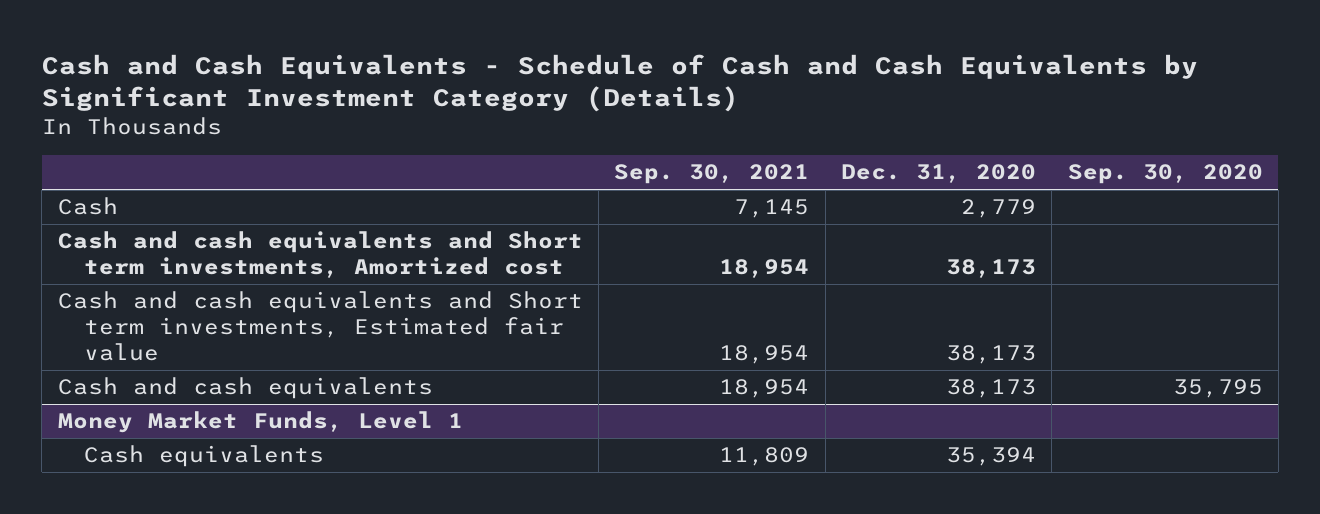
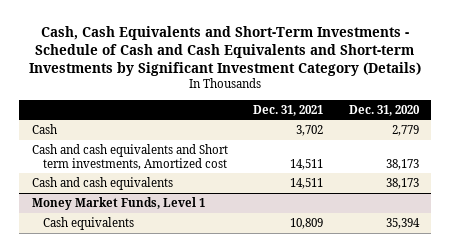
- Cash and Cash Equivalents - Schedule of Cash and Cash Equivalents by Significant Investment Category (Details)
+ Cash, Cash Equivalents and Short-Term Investments - Schedule of Cash and Cash Equivalents and Short-term Investments by Significant Investment Category (Details)
- | Sep. 30, 2021 | Dec. 31, 2020 | Sep. 30, 2020
+ | Dec. 31, 2021 | Dec. 31, 2020
- Cash and cash equivalents and Short term investments, Estimated fair value | 18,954 | 38,173 |

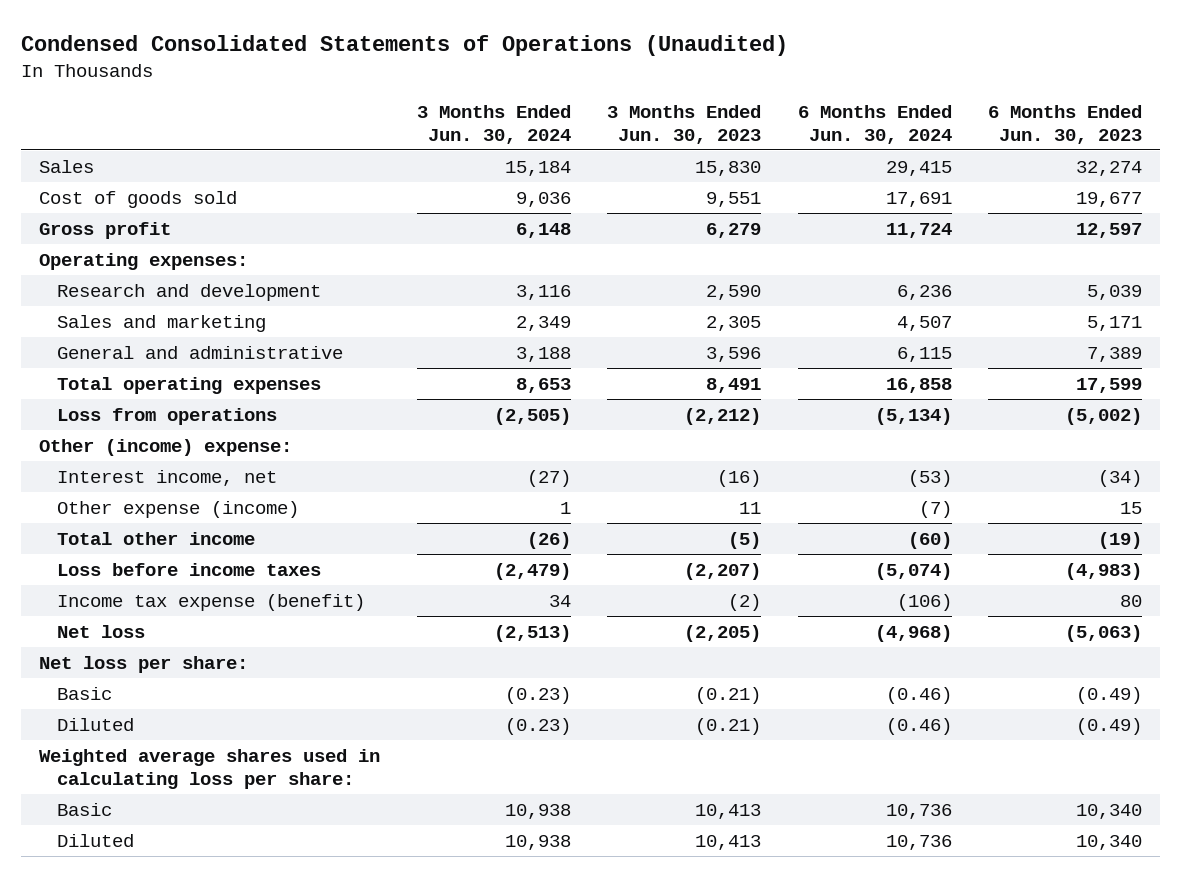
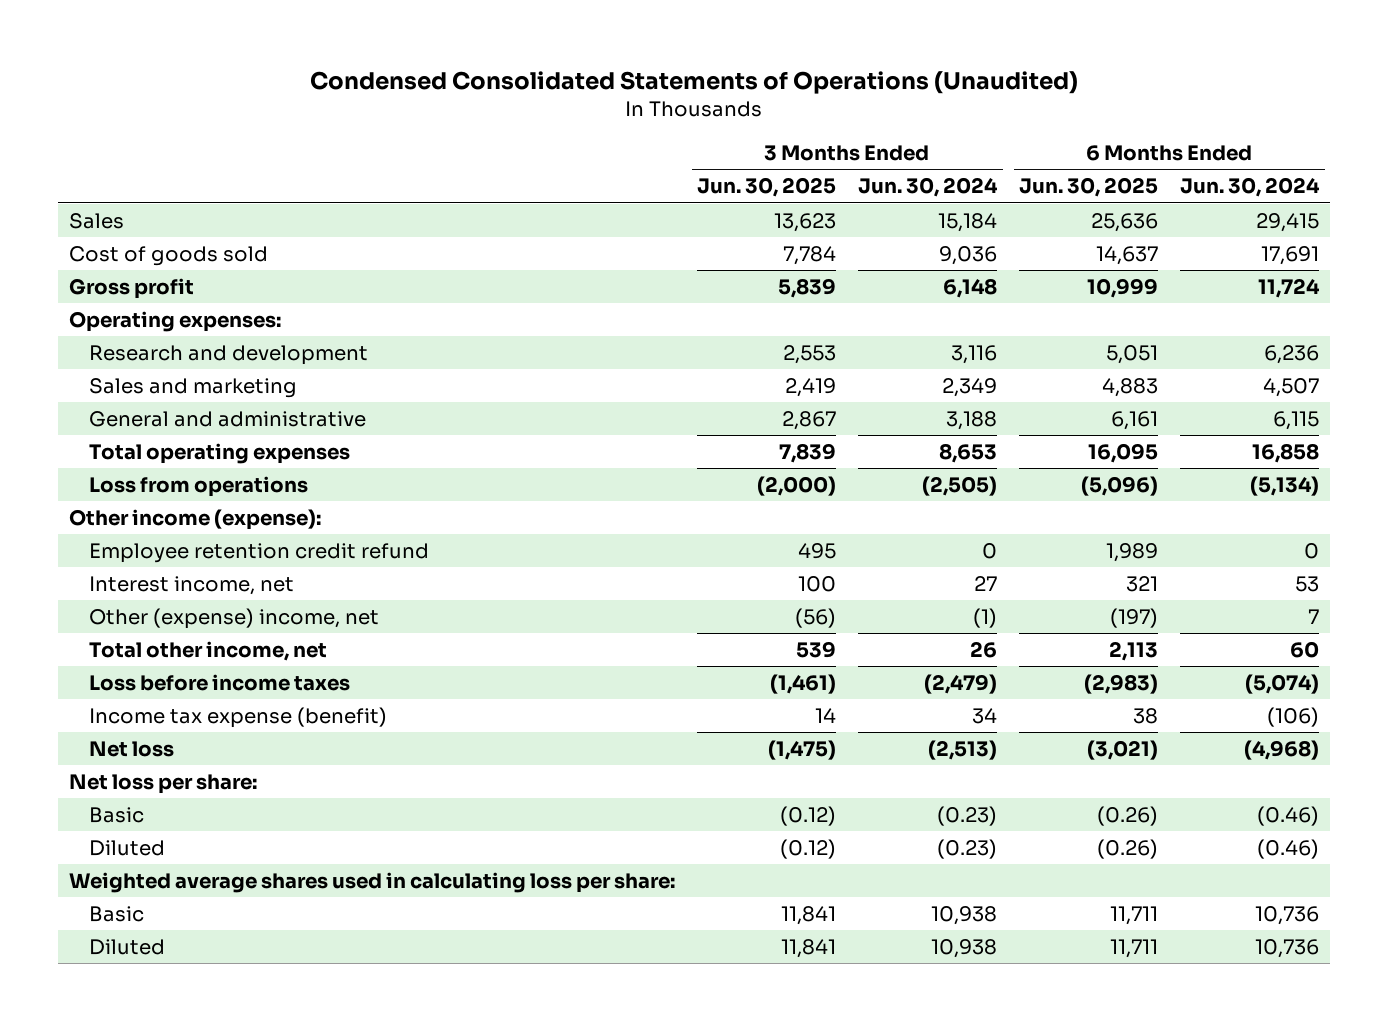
- | 3 Months Ended Jun. 30, 2024 | 3 Months Ended Jun. 30, 2023 | 6 Months Ended Jun. 30, 2024 | 6 Months Ended Jun. 30, 2023
+ | 3 Months Ended Jun. 30, 2025 | 3 Months Ended Jun. 30, 2024 | 6 Months Ended Jun. 30, 2025 | 6 Months Ended Jun. 30, 2024
- Other (income) expense:
- Interest income, net | (27) | (16) | (53) | (34)
- Other expense (income) | 1 | 11 | (7) | 15
- Total other income | (26) | (5) | (60) | (19)
+ Other income (expense):
+ Employee retention credit refund | 495 | 0 | 1,989 | 0
+ Interest income, net | 100 | 27 | 321 | 53
+ Other (expense) income, net | (56) | (1) | (197) | 7
+ Total other income, net | 539 | 26 | 2,113 | 60

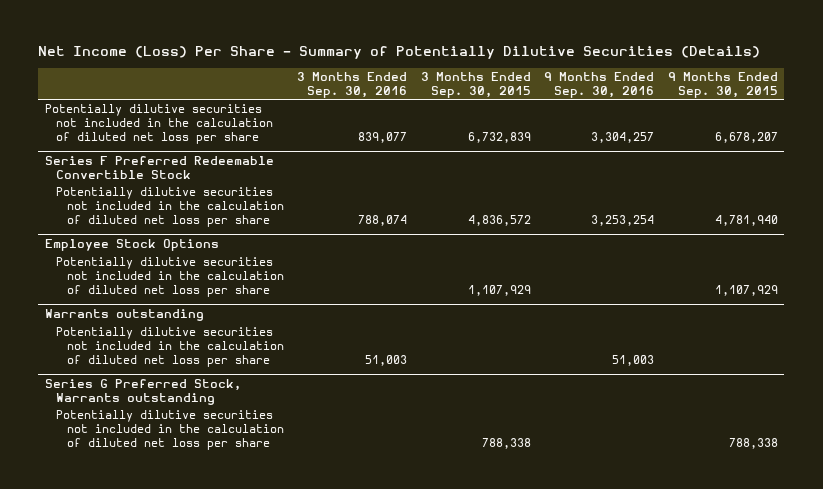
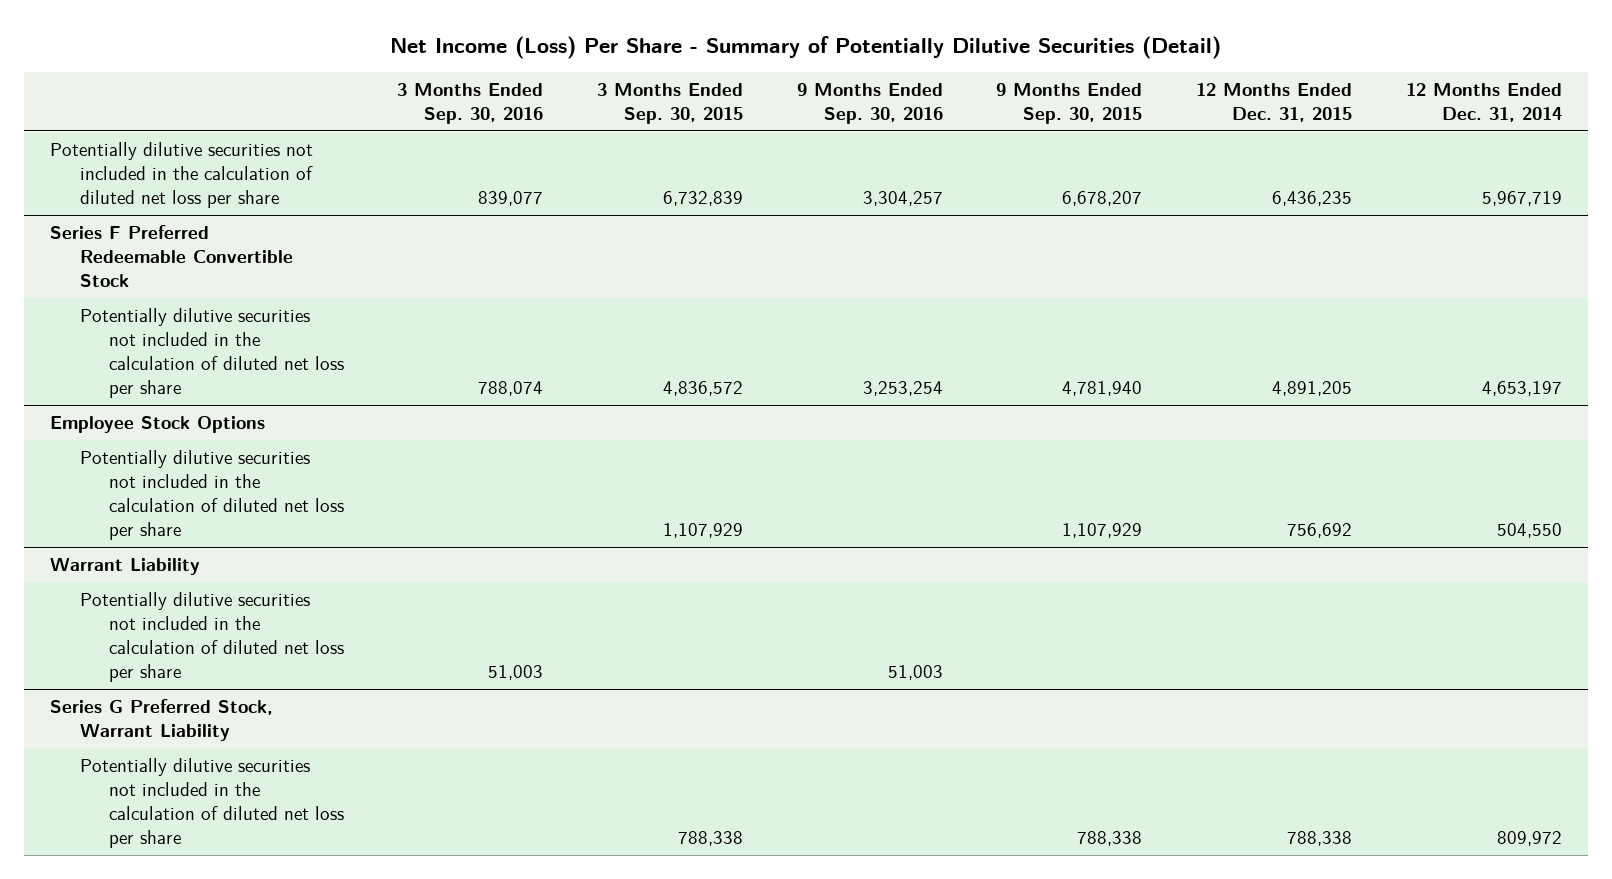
- Net Income (Loss) Per Share - Summary of Potentially Dilutive Securities (Details)
+ Net Income (Loss) Per Share - Summary of Potentially Dilutive Securities (Detail)
- | 3 Months Ended Sep. 30, 2016 | 3 Months Ended Sep. 30, 2015 | 9 Months Ended Sep. 30, 2016 | 9 Months Ended Sep. 30, 2015
+ | 3 Months Ended Sep. 30, 2016 | 3 Months Ended Sep. 30, 2015 | 9 Months Ended Sep. 30, 2016 | 9 Months Ended Sep. 30, 2015 | 12 Months Ended Dec. 31, 2015 | 12 Months Ended Dec. 31, 2014
- Warrants outstanding
+ Warrant Liability
- Series G Preferred Stock, Warrants outstanding
+ Series G Preferred Stock, Warrant Liability

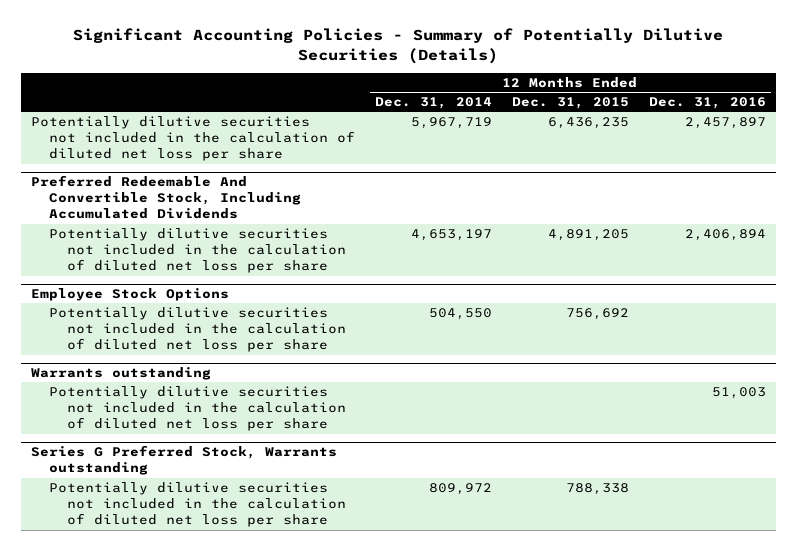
- Net Income (Loss) Per Share - Summary of Potentially Dilutive Securities (Detail)
+ Significant Accounting Policies - Summary of Potentially Dilutive Securities (Details)
- | 3 Months Ended Sep. 30, 2016 | 3 Months Ended Sep. 30, 2015 | 9 Months Ended Sep. 30, 2016 | 9 Months Ended Sep. 30, 2015 | 12 Months Ended Dec. 31, 2015 | 12 Months Ended Dec. 31, 2014
+ | 12 Months Ended Dec. 31, 2014 | 12 Months Ended Dec. 31, 2015 | 12 Months Ended Dec. 31, 2016
- Series F Preferred Redeemable Convertible Stock
+ Preferred Redeemable And Convertible Stock, Including Accumulated Dividends
- Warrant Liability
+ Warrants outstanding
- Series G Preferred Stock, Warrant Liability
+ Series G Preferred Stock, Warrants outstanding

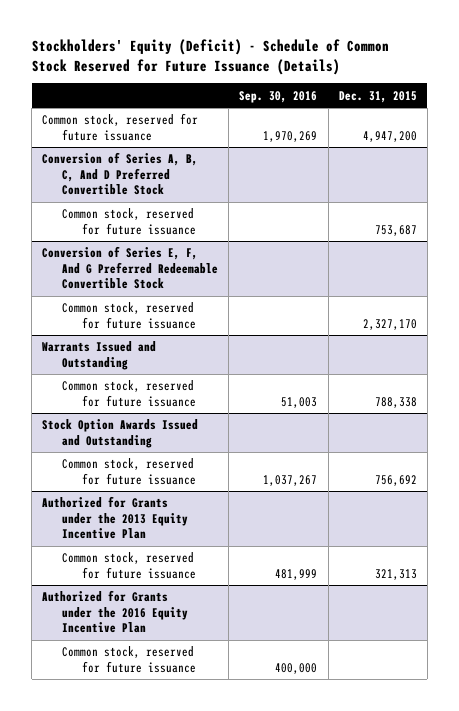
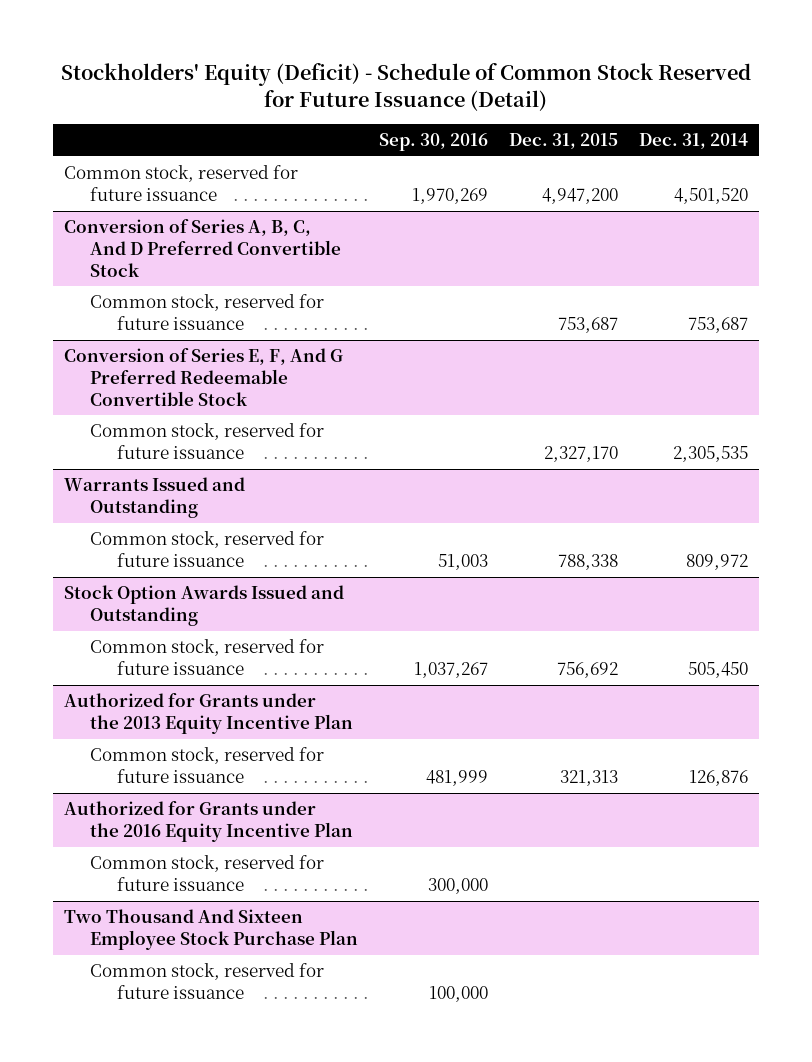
- Stockholders' Equity (Deficit) - Schedule of Common Stock Reserved for Future Issuance (Details)
+ Stockholders' Equity (Deficit) - Schedule of Common Stock Reserved for Future Issuance (Detail)
- | Sep. 30, 2016 | Dec. 31, 2015
+ | Sep. 30, 2016 | Dec. 31, 2015 | Dec. 31, 2014
@ Authorized for Grants under the 2016 Equity Incentive Plan
- Common stock, reserved for future issuance | 400,000 |
+ Common stock, reserved for future issuance | 300,000 | |
+ Two Thousand And Sixteen Employee Stock Purchase Plan
+ Common stock, reserved for future issuance | 100,000 | |

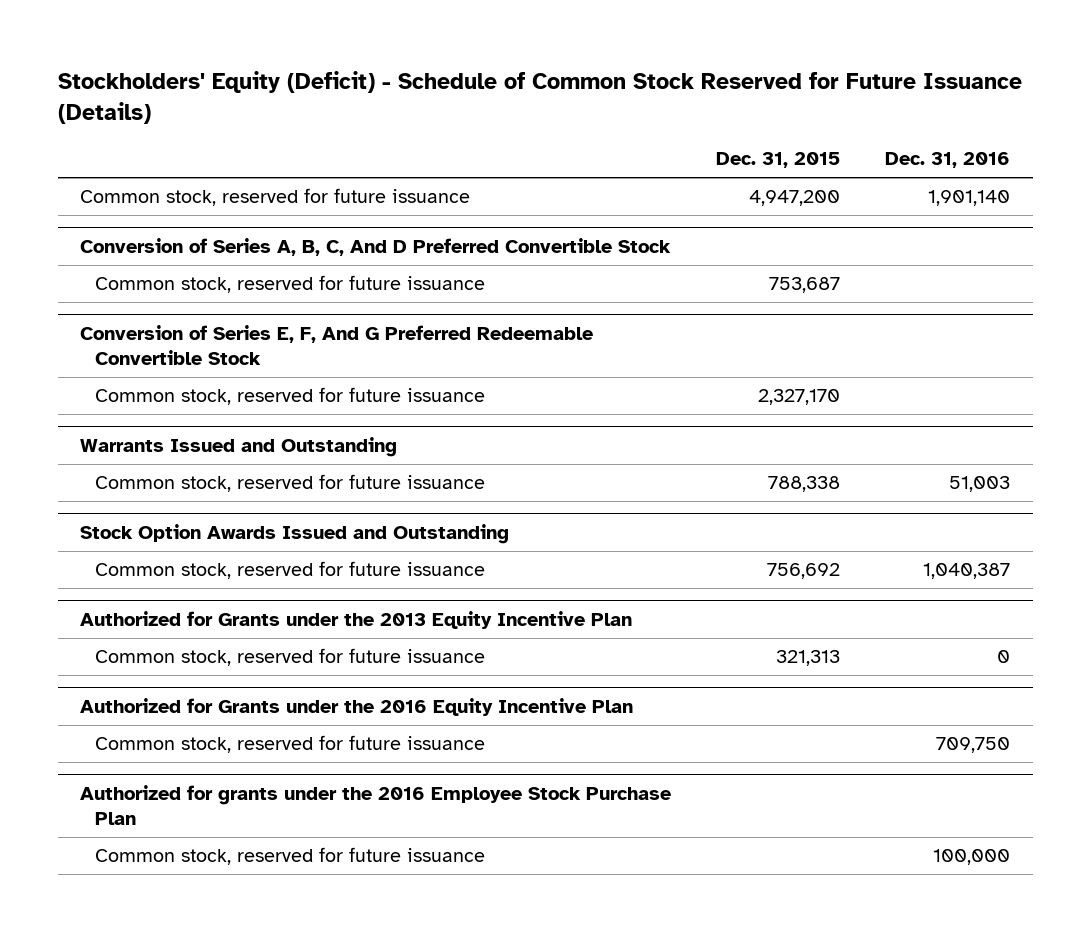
- Stockholders' Equity (Deficit) - Schedule of Common Stock Reserved for Future Issuance (Detail)
+ Stockholders' Equity (Deficit) - Schedule of Common Stock Reserved for Future Issuance (Details)
- | Sep. 30, 2016 | Dec. 31, 2015 | Dec. 31, 2014
+ | Dec. 31, 2015 | Dec. 31, 2016
- Two Thousand And Sixteen Employee Stock Purchase Plan
+ Authorized for grants under the 2016 Employee Stock Purchase Plan

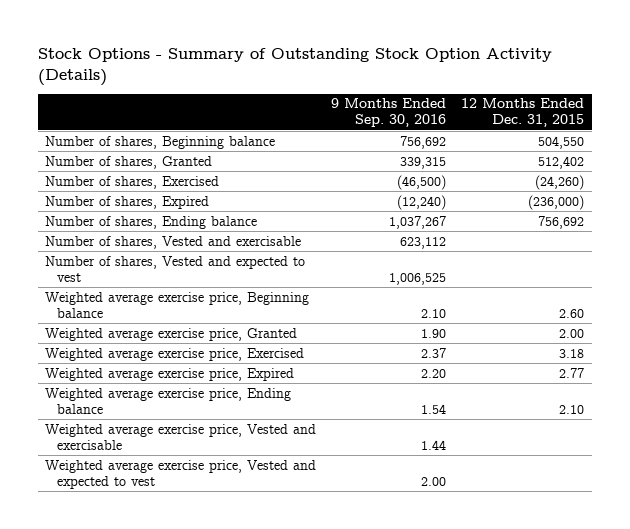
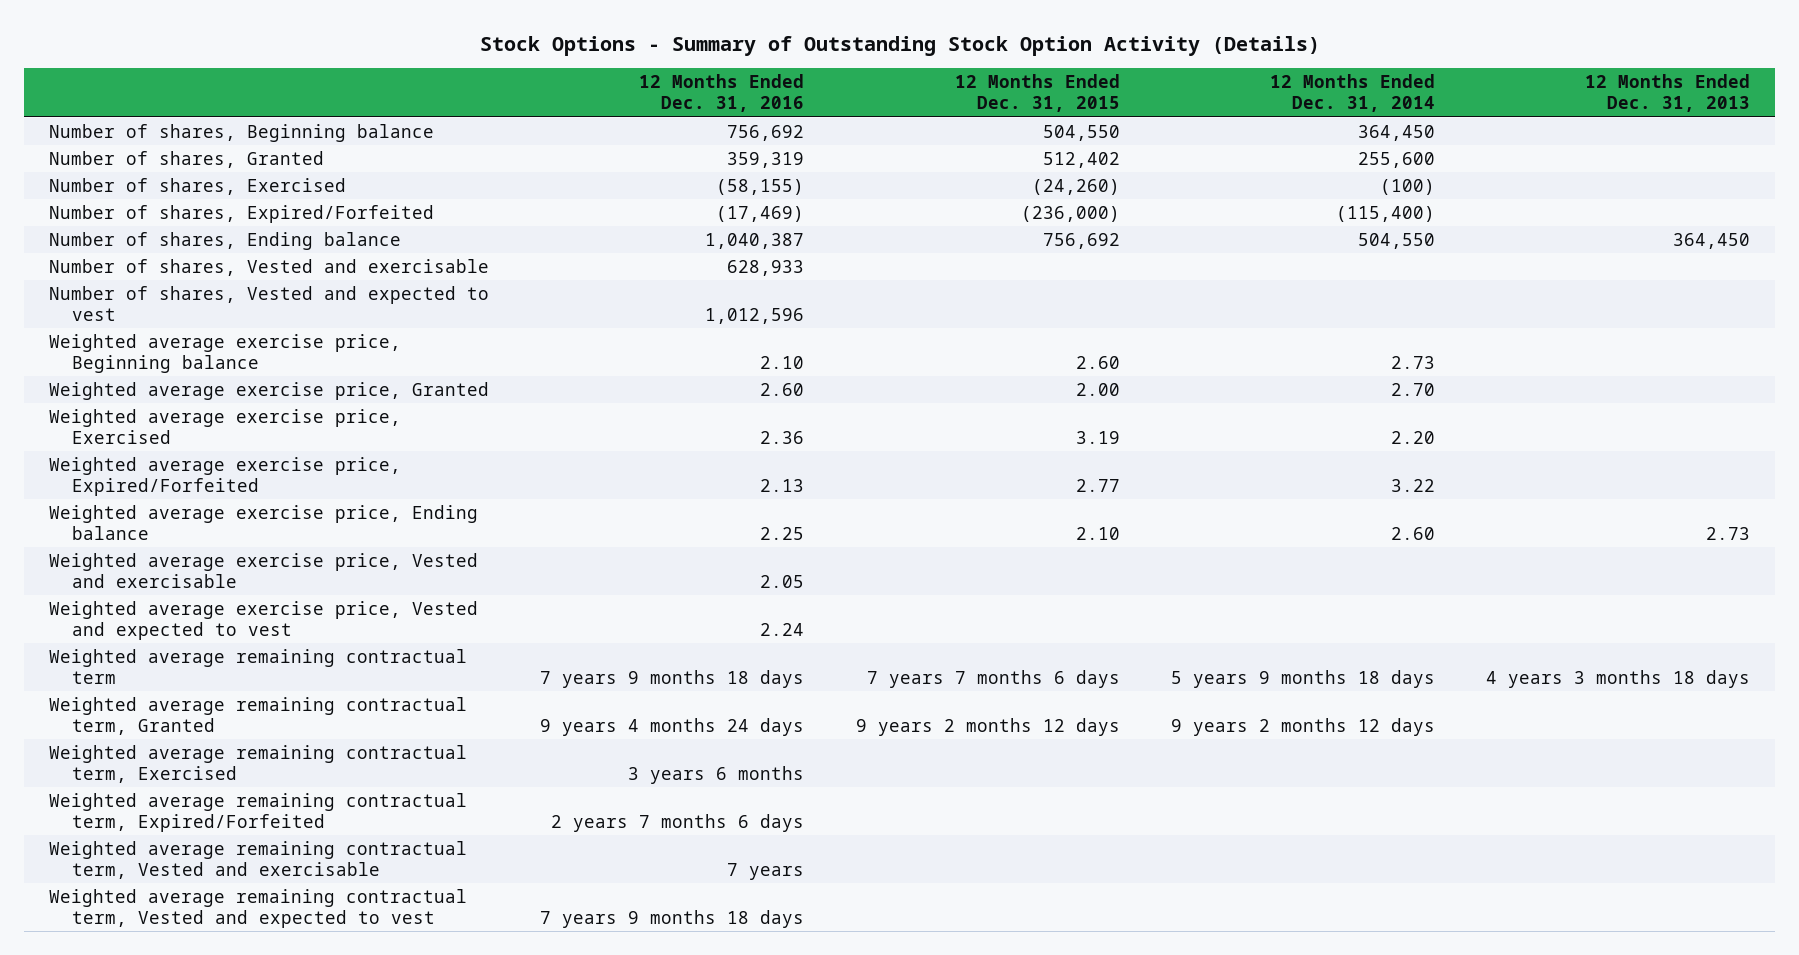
- | 9 Months Ended Sep. 30, 2016 | 12 Months Ended Dec. 31, 2015
+ | 12 Months Ended Dec. 31, 2016 | 12 Months Ended Dec. 31, 2015 | 12 Months Ended Dec. 31, 2014 | 12 Months Ended Dec. 31, 2013
- Number of shares, Expired | (12,240) | (236,000)
+ Number of shares, Expired/Forfeited | (17,469) | (236,000) | (115,400) |
- Weighted average exercise price, Exercised | 2.37 | 3.18
- Weighted average exercise price, Expired | 2.20 | 2.77
+ Weighted average exercise price, Exercised | 2.36 | 3.19 | 2.20 |
+ Weighted average exercise price, Expired/Forfeited | 2.13 | 2.77 | 3.22 |
+ Weighted average remaining contractual term | 7 years 9 months 18 days | 7 years 7 months 6 days | 5 years 9 months 18 days | 4 years 3 months 18 days
+ Weighted average remaining contractual term, Granted | 9 years 4 months 24 days | 9 years 2 months 12 days | 9 years 2 months 12 days |
+ Weighted average remaining contractual term, Exercised | 3 years 6 months | | |
+ Weighted average remaining contractual term, Expired/Forfeited | 2 years 7 months 6 days | | |
+ Weighted average remaining contractual term, Vested and exercisable | 7 years | | |
+ Weighted average remaining contractual term, Vested and expected to vest | 7 years 9 months 18 days | | |

